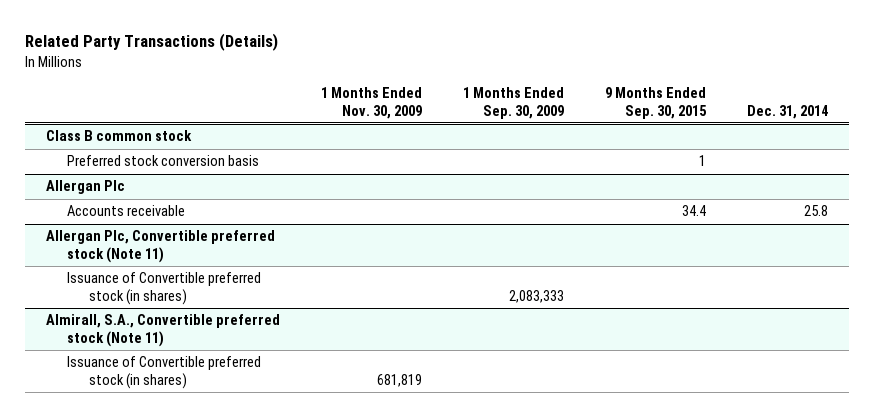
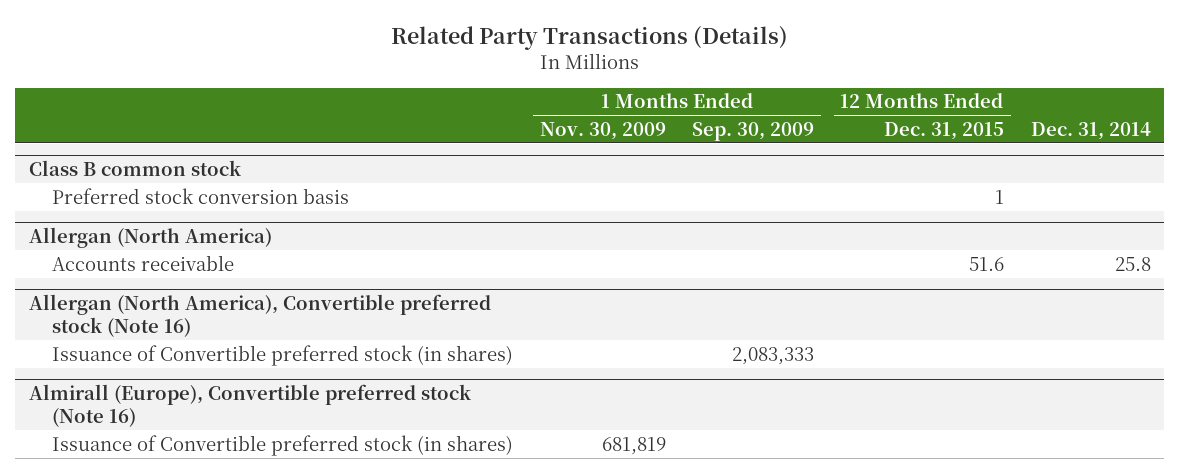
- | 1 Months Ended Nov. 30, 2009 | 1 Months Ended Sep. 30, 2009 | 9 Months Ended Sep. 30, 2015 | Dec. 31, 2014
+ | 1 Months Ended Nov. 30, 2009 | 1 Months Ended Sep. 30, 2009 | 12 Months Ended Dec. 31, 2015 | Dec. 31, 2014
- Allergan Plc
+ Allergan (North America)
- Allergan Plc, Convertible preferred stock (Note 11)
+ Allergan (North America), Convertible preferred stock (Note 16)
- Almirall, S.A., Convertible preferred stock (Note 11)
+ Almirall (Europe), Convertible preferred stock (Note 16)

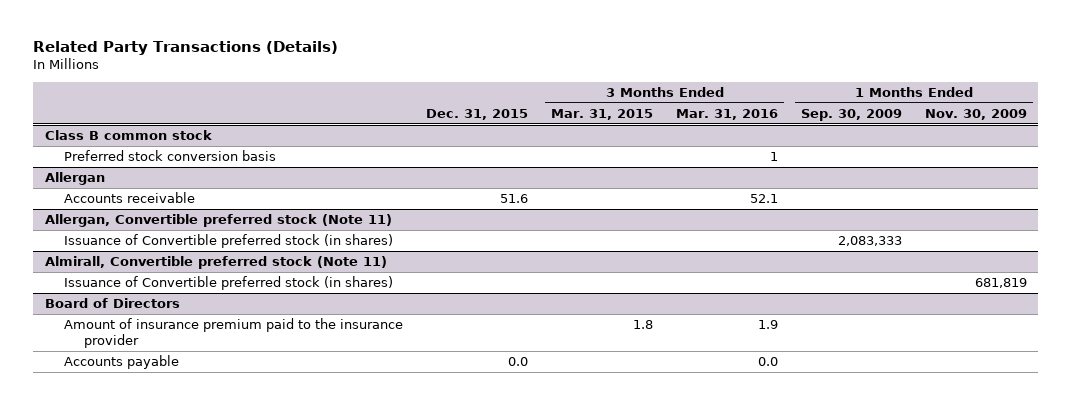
- | 1 Months Ended Nov. 30, 2009 | 1 Months Ended Sep. 30, 2009 | 12 Months Ended Dec. 31, 2015 | Dec. 31, 2014
+ | Dec. 31, 2015 | 3 Months Ended Mar. 31, 2015 | 3 Months Ended Mar. 31, 2016 | 1 Months Ended Sep. 30, 2009 | 1 Months Ended Nov. 30, 2009
- Allergan (North America)
+ Allergan
- Allergan (North America), Convertible preferred stock (Note 16)
+ Allergan, Convertible preferred stock (Note 11)
- Almirall (Europe), Convertible preferred stock (Note 16)
+ Almirall, Convertible preferred stock (Note 11)
+ Board of Directors
+ Amount of insurance premium paid to the insurance provider | | 1.8 | 1.9 | |
+ Accounts payable | 0.0 | | 0.0 | |

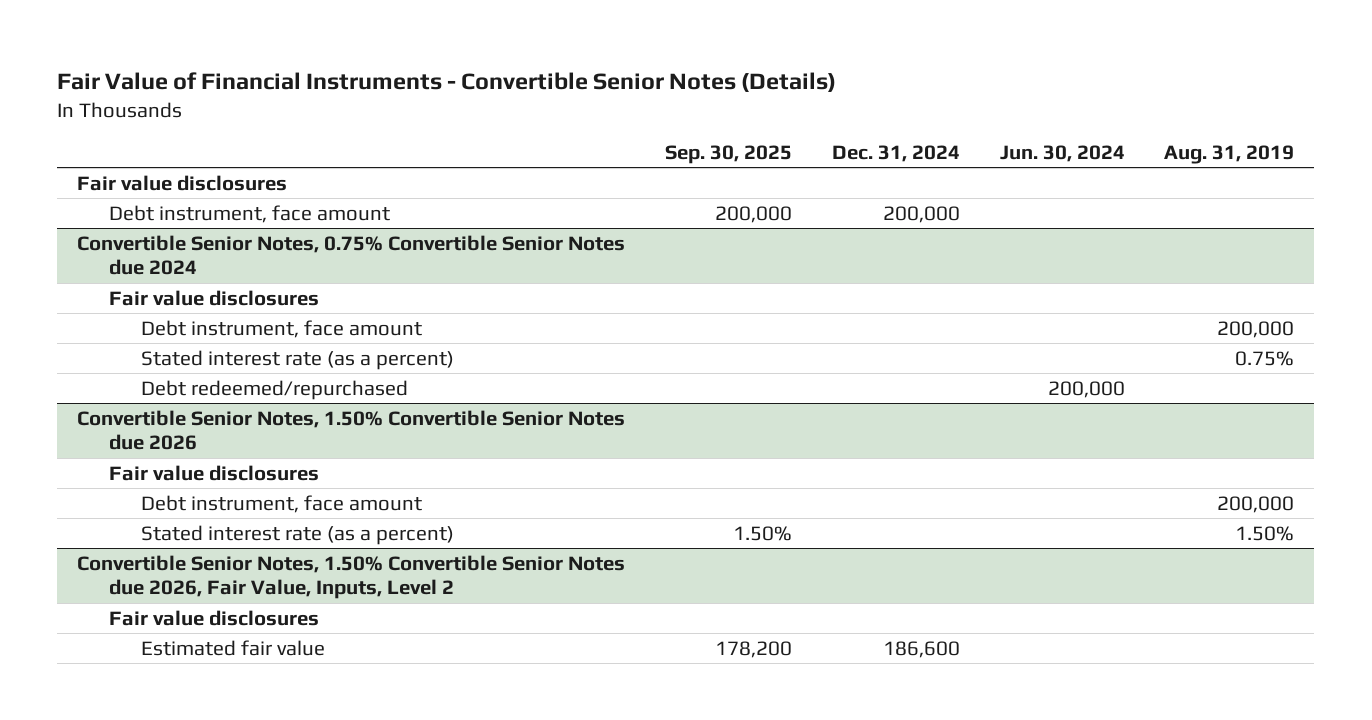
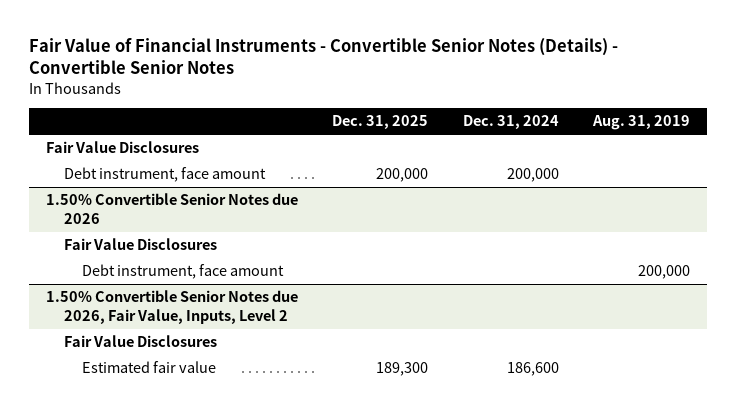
- Fair Value of Financial Instruments - Convertible Senior Notes (Details)
+ Fair Value of Financial Instruments - Convertible Senior Notes (Details) - Convertible Senior Notes
- | Sep. 30, 2025 | Dec. 31, 2024 | Jun. 30, 2024 | Aug. 31, 2019
+ | Dec. 31, 2025 | Dec. 31, 2024 | Aug. 31, 2019
- Fair value disclosures
+ Fair Value Disclosures
- Convertible Senior Notes, 0.75% Convertible Senior Notes due 2024
- Fair value disclosures
- Debt instrument, face amount | | | | 200,000
- Stated interest rate (as a percent) | | | | 0.75%
- Debt redeemed/repurchased | | | 200,000 |
- Convertible Senior Notes, 1.50% Convertible Senior Notes due 2026
- Fair value disclosures
+ 1.50% Convertible Senior Notes due 2026
+ Fair Value Disclosures
- Stated interest rate (as a percent) | 1.50% | | | 1.50%
- Convertible Senior Notes, 1.50% Convertible Senior Notes due 2026, Fair Value, Inputs, Level 2
- Fair value disclosures
+ 1.50% Convertible Senior Notes due 2026, Fair Value, Inputs, Level 2
+ Fair Value Disclosures

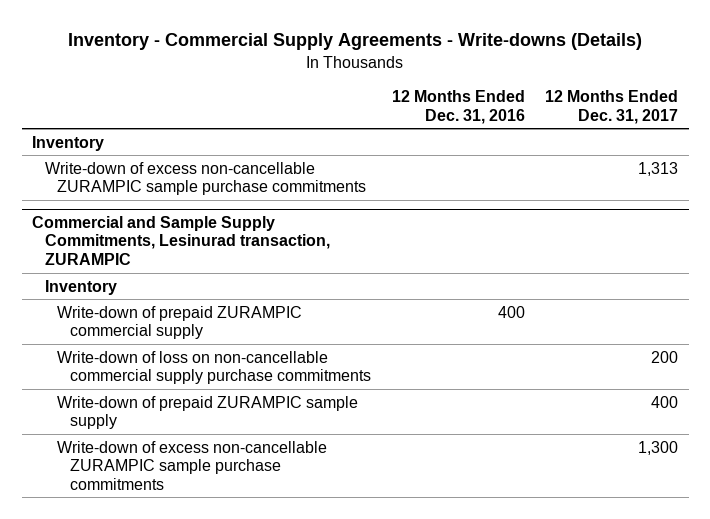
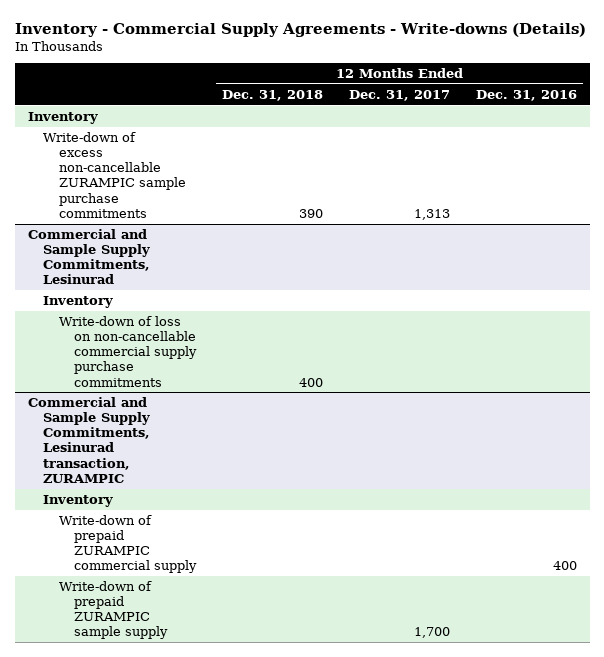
- | 12 Months Ended Dec. 31, 2016 | 12 Months Ended Dec. 31, 2017
+ | 12 Months Ended Dec. 31, 2018 | 12 Months Ended Dec. 31, 2017 | 12 Months Ended Dec. 31, 2016
+ Commercial and Sample Supply Commitments, Lesinurad
+ Inventory
+ Write-down of loss on non-cancellable commercial supply purchase commitments | 400 | |
@ Commercial and Sample Supply Commitments, Lesinurad transaction, ZURAMPIC
- Write-down of loss on non-cancellable commercial supply purchase commitments | | 200
- Write-down of prepaid ZURAMPIC sample supply | | 400
- Write-down of excess non-cancellable ZURAMPIC sample purchase commitments | | 1,300
+ Write-down of prepaid ZURAMPIC sample supply | | 1,700 |

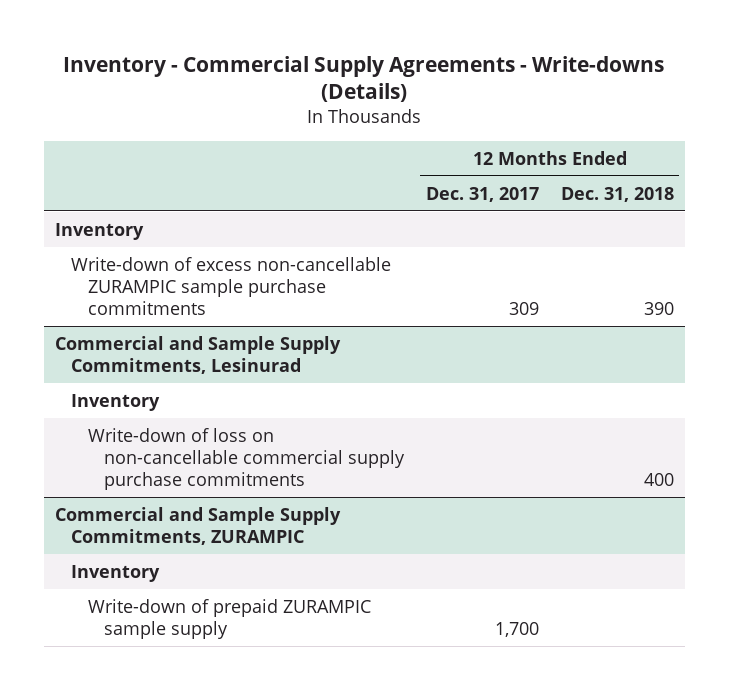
- | 12 Months Ended Dec. 31, 2018 | 12 Months Ended Dec. 31, 2017 | 12 Months Ended Dec. 31, 2016
+ | 12 Months Ended Dec. 31, 2017 | 12 Months Ended Dec. 31, 2018
- Write-down of excess non-cancellable ZURAMPIC sample purchase commitments | 390 | 1,313 |
+ Write-down of excess non-cancellable ZURAMPIC sample purchase commitments | 309 | 390
- Commercial and Sample Supply Commitments, Lesinurad transaction, ZURAMPIC
+ Commercial and Sample Supply Commitments, ZURAMPIC
- Write-down of prepaid ZURAMPIC commercial supply | | | 400

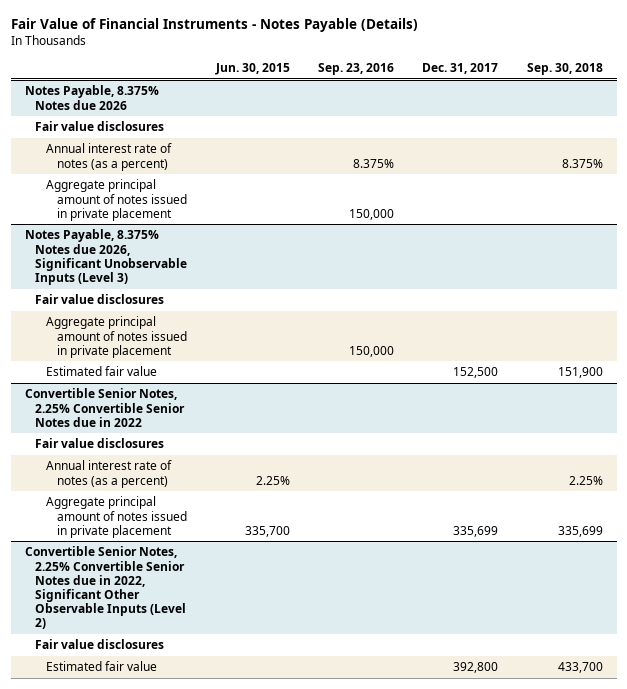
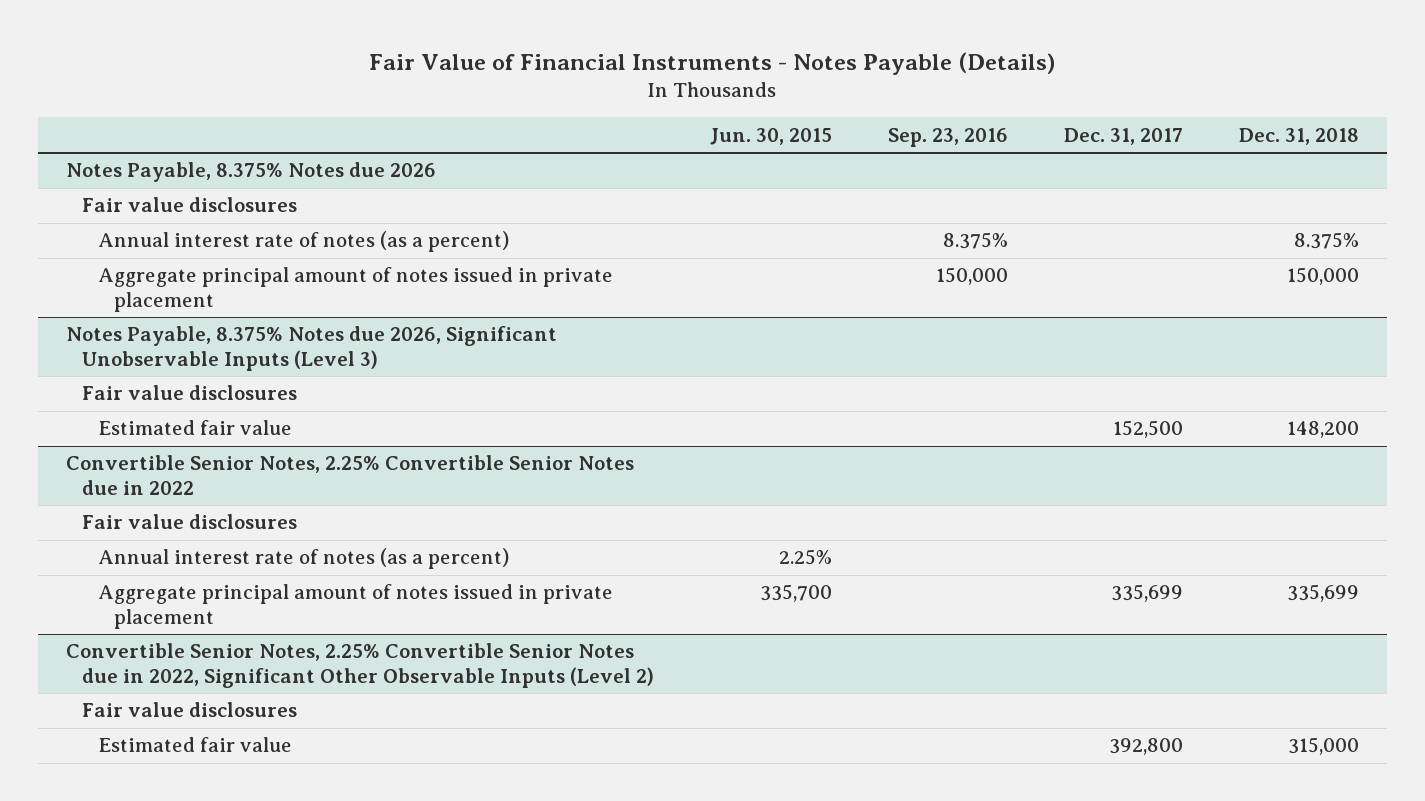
- | Jun. 30, 2015 | Sep. 23, 2016 | Dec. 31, 2017 | Sep. 30, 2018
+ | Jun. 30, 2015 | Sep. 23, 2016 | Dec. 31, 2017 | Dec. 31, 2018
@ Notes Payable, 8.375% Notes due 2026, Significant Unobservable Inputs (Level 3)
- Aggregate principal amount of notes issued in private placement | | 150,000 | |

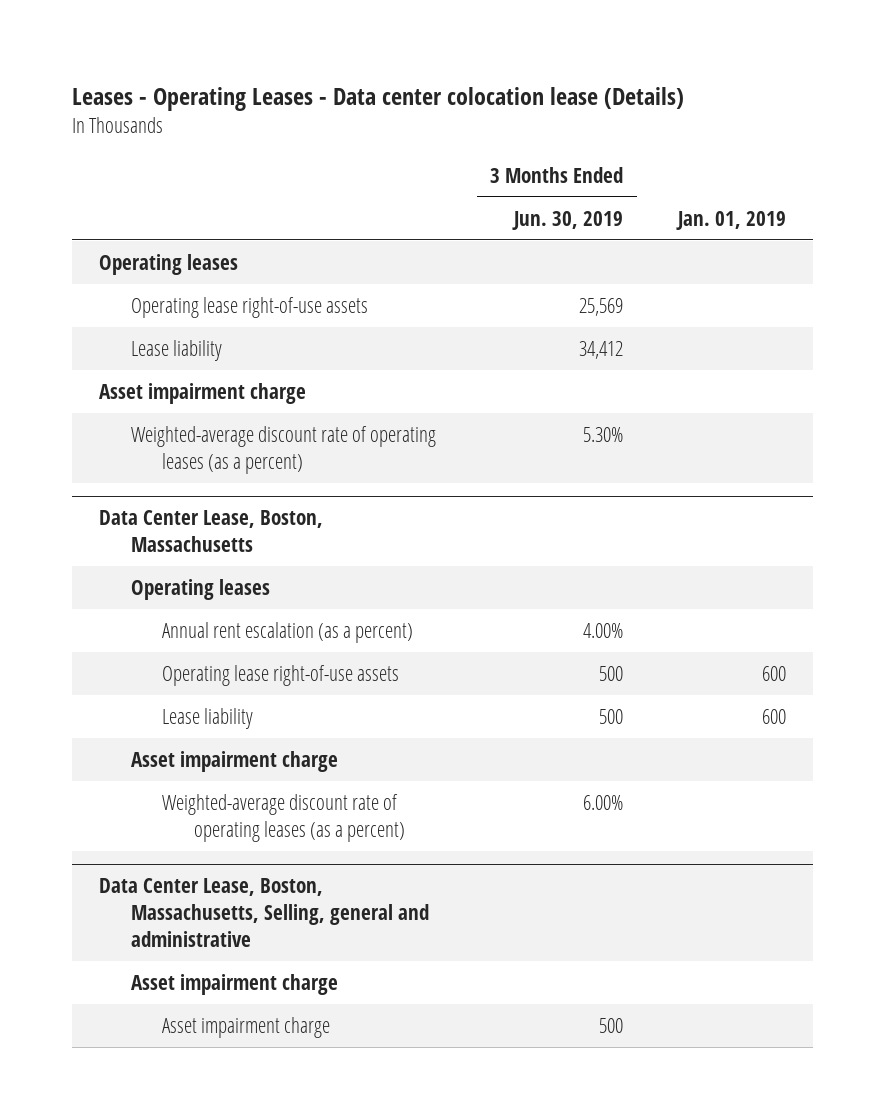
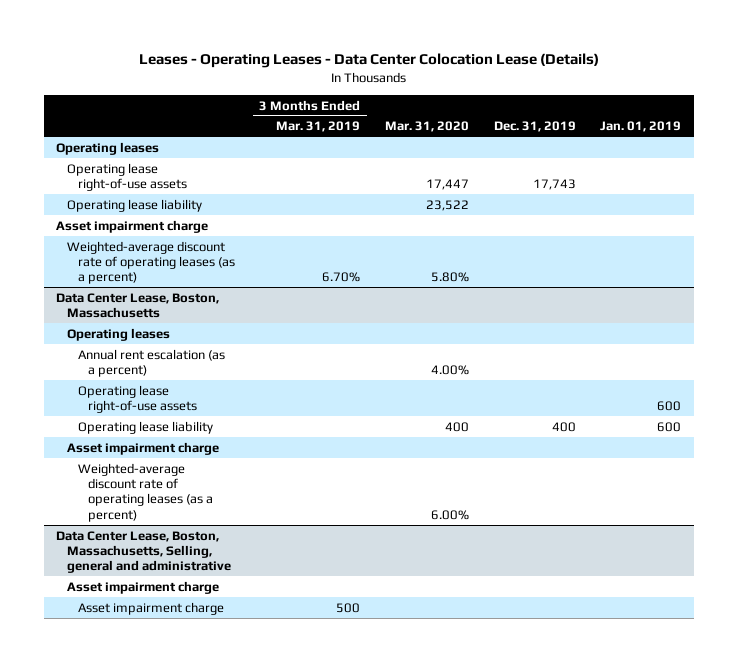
- Leases - Operating Leases - Data center colocation lease (Details)
+ Leases - Operating Leases - Data Center Colocation Lease (Details)
- | 3 Months Ended Jun. 30, 2019 | Jan. 01, 2019
+ | 3 Months Ended Mar. 31, 2019 | Mar. 31, 2020 | Dec. 31, 2019 | Jan. 01, 2019
- Lease liability | 34,412 |
+ Operating lease liability | | 23,522 | |
@ Data Center Lease, Boston, Massachusetts
- Lease liability | 500 | 600
+ Operating lease liability | | 400 | 400 | 600

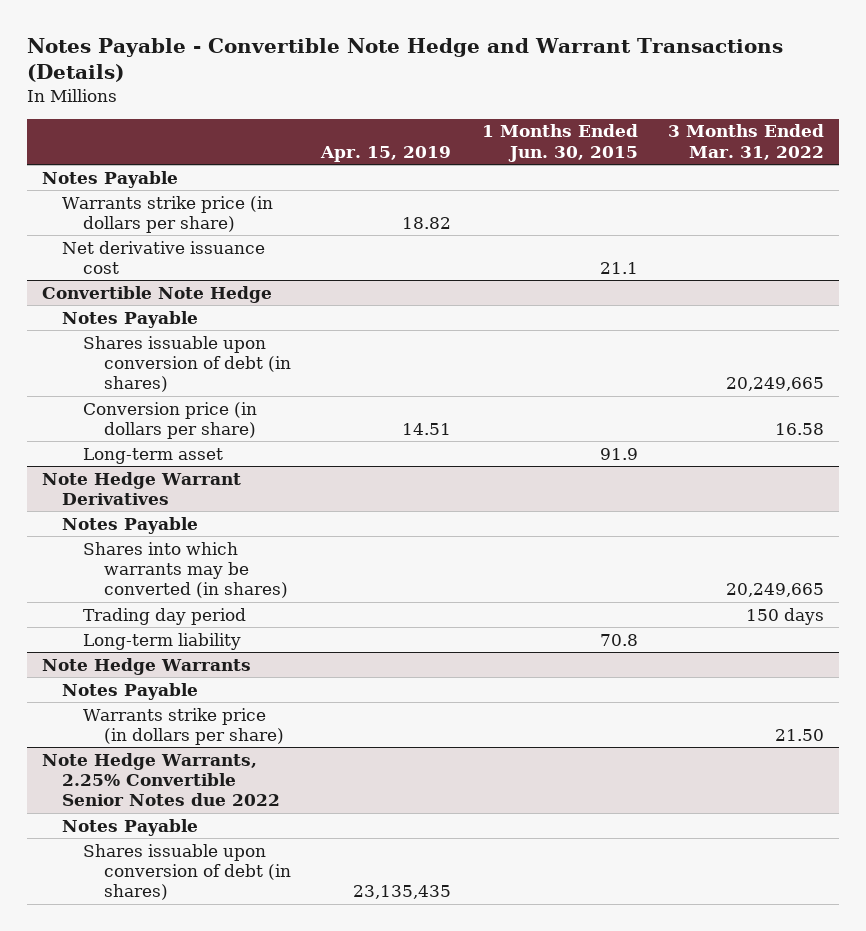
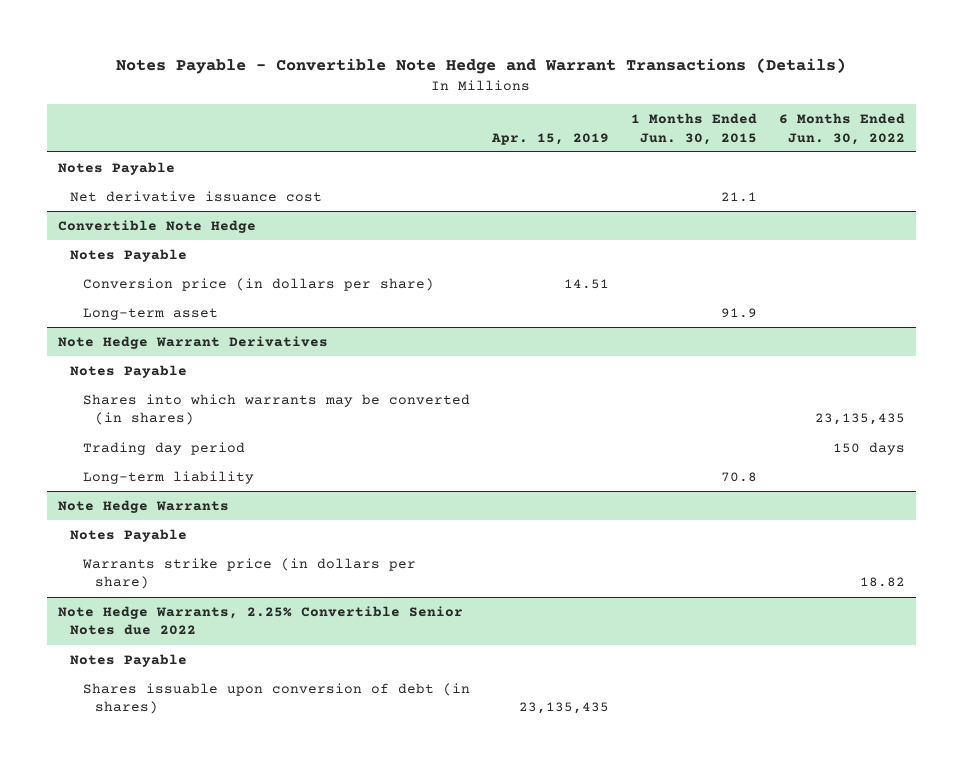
- | Apr. 15, 2019 | 1 Months Ended Jun. 30, 2015 | 3 Months Ended Mar. 31, 2022
+ | Apr. 15, 2019 | 1 Months Ended Jun. 30, 2015 | 6 Months Ended Jun. 30, 2022
- Warrants strike price (in dollars per share) | 18.82 | |
@ Convertible Note Hedge
- Shares issuable upon conversion of debt (in shares) | | | 20,249,665

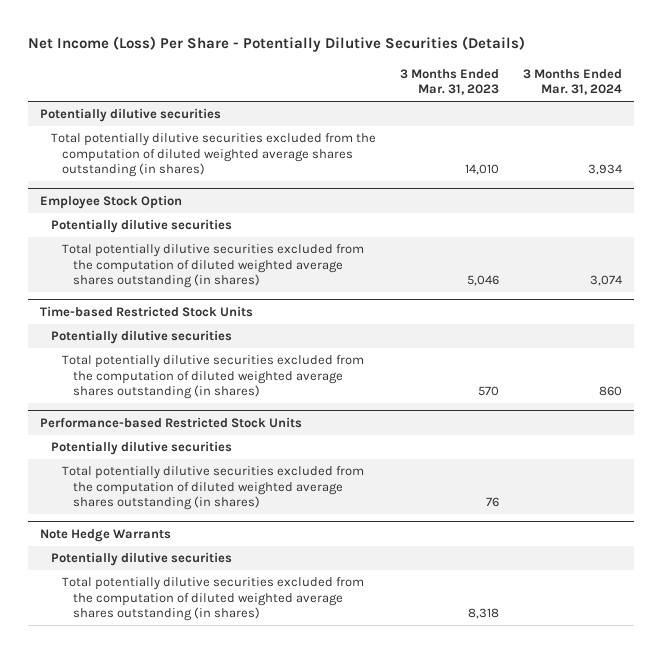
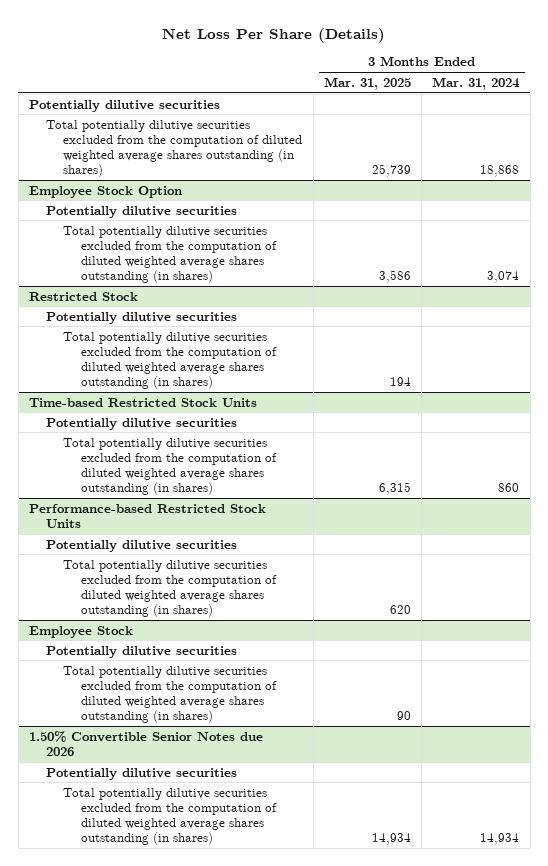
- Net Income (Loss) Per Share - Potentially Dilutive Securities (Details)
+ Net Loss Per Share (Details)
- | 3 Months Ended Mar. 31, 2023 | 3 Months Ended Mar. 31, 2024
+ | 3 Months Ended Mar. 31, 2025 | 3 Months Ended Mar. 31, 2024
- Total potentially dilutive securities excluded from the computation of diluted weighted average shares outstanding (in shares) | 14,010 | 3,934
+ Total potentially dilutive securities excluded from the computation of diluted weighted average shares outstanding (in shares) | 25,739 | 18,868
+ Restricted Stock
+ Potentially dilutive securities
+ Total potentially dilutive securities excluded from the computation of diluted weighted average shares outstanding (in shares) | 194 |
- Note Hedge Warrants
- Potentially dilutive securities
- Total potentially dilutive securities excluded from the computation of diluted weighted average shares outstanding (in shares) | 8,318 |
+ Employee Stock
+ Potentially dilutive securities
+ Total potentially dilutive securities excluded from the computation of diluted weighted average shares outstanding (in shares) | 90 |
+ 1.50% Convertible Senior Notes due 2026
+ Potentially dilutive securities
+ Total potentially dilutive securities excluded from the computation of diluted weighted average shares outstanding (in shares) | 14,934 | 14,934

